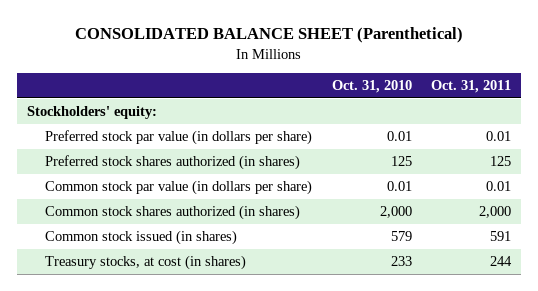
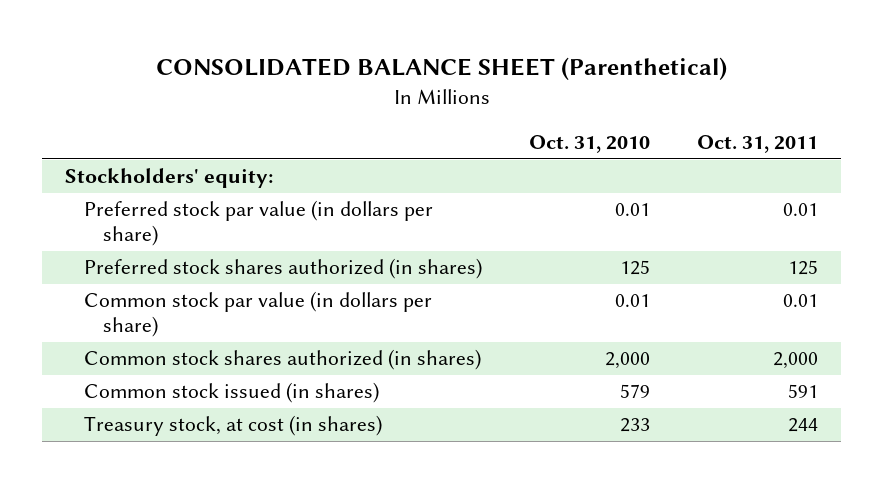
- Treasury stocks, at cost (in shares) | 233 | 244
+ Treasury stock, at cost (in shares) | 233 | 244

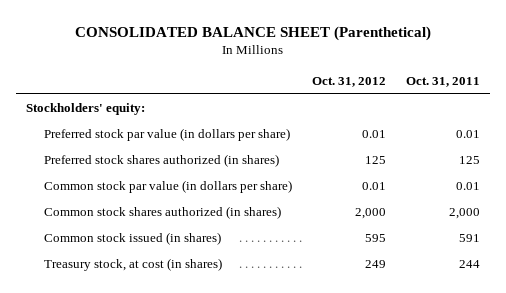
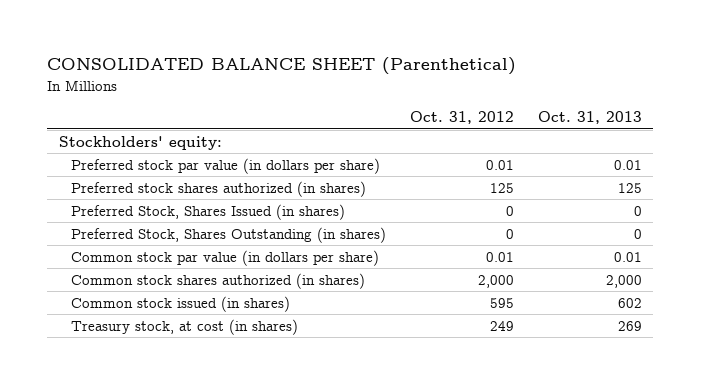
- | Oct. 31, 2012 | Oct. 31, 2011
+ | Oct. 31, 2012 | Oct. 31, 2013
+ Preferred Stock, Shares Issued (in shares) | 0 | 0
+ Preferred Stock, Shares Outstanding (in shares) | 0 | 0

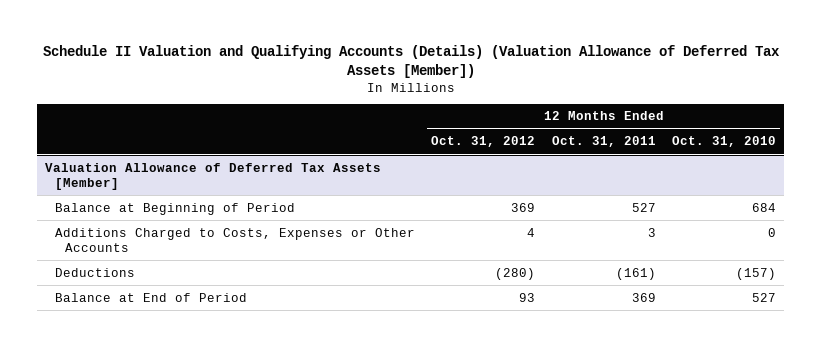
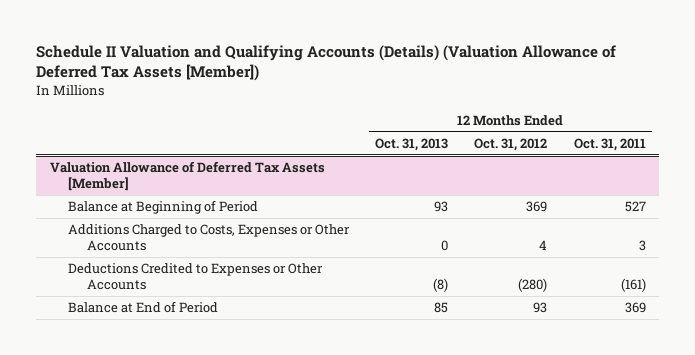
- | 12 Months Ended Oct. 31, 2012 | 12 Months Ended Oct. 31, 2011 | 12 Months Ended Oct. 31, 2010
+ | 12 Months Ended Oct. 31, 2013 | 12 Months Ended Oct. 31, 2012 | 12 Months Ended Oct. 31, 2011
@ Valuation Allowance of Deferred Tax Assets [Member]
- Deductions | (280) | (161) | (157)
+ Deductions Credited to Expenses or Other Accounts | (8) | (280) | (161)

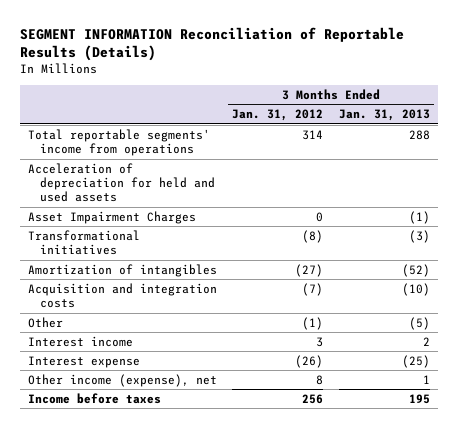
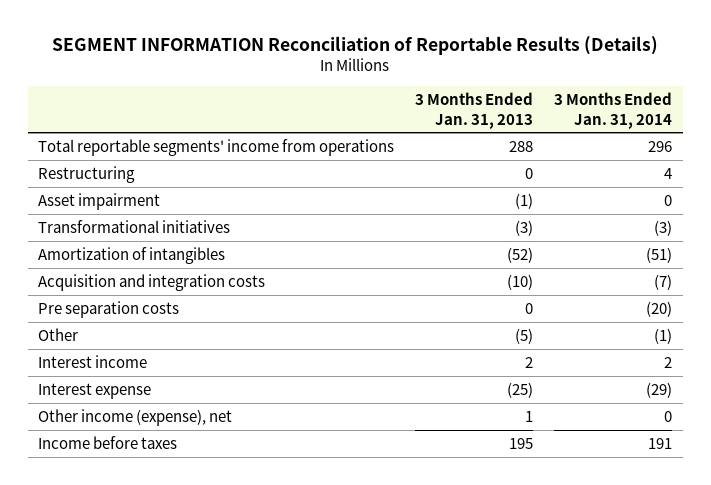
- | 3 Months Ended Jan. 31, 2012 | 3 Months Ended Jan. 31, 2013
+ | 3 Months Ended Jan. 31, 2013 | 3 Months Ended Jan. 31, 2014
- Acceleration of depreciation for held and used assets
- Asset Impairment Charges | 0 | (1)
+ Restructuring | 0 | 4
+ Asset impairment | (1) | 0
+ Pre separation costs | 0 | (20)

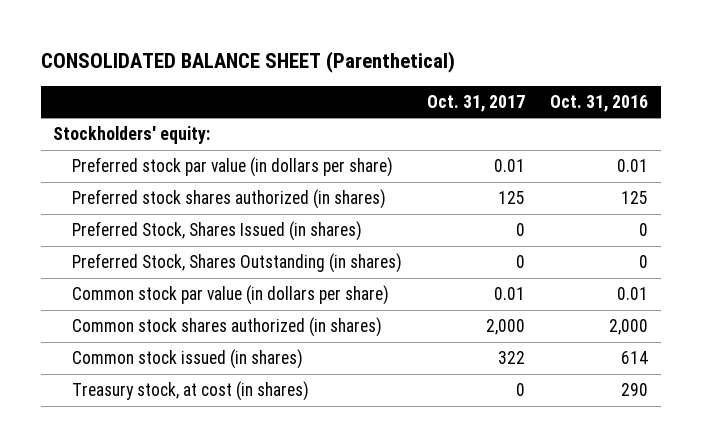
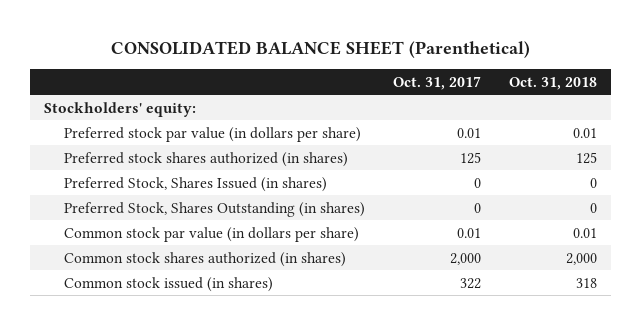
- | Oct. 31, 2017 | Oct. 31, 2016
+ | Oct. 31, 2017 | Oct. 31, 2018
- Treasury stock, at cost (in shares) | 0 | 290

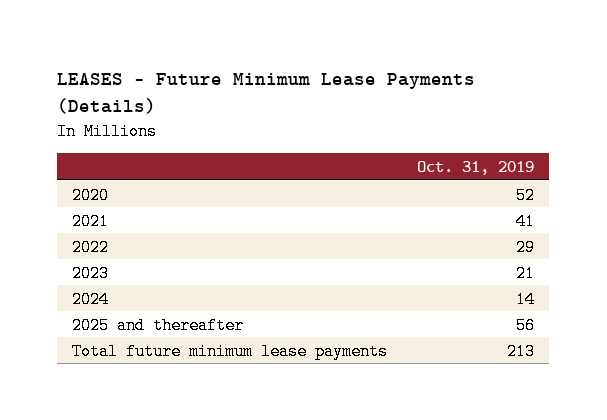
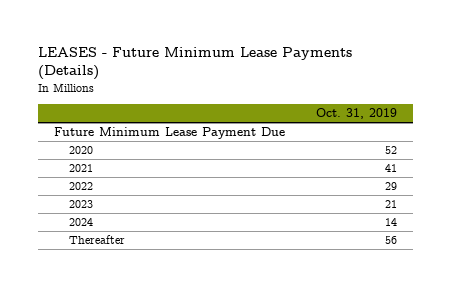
+ Future Minimum Lease Payment Due
- 2025 and thereafter | 56
- Total future minimum lease payments | 213
+ Thereafter | 56

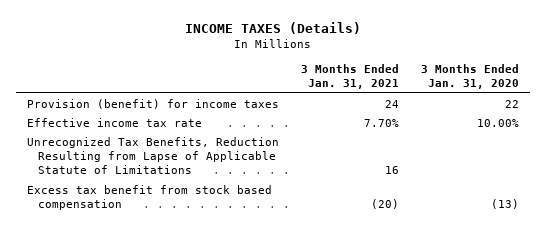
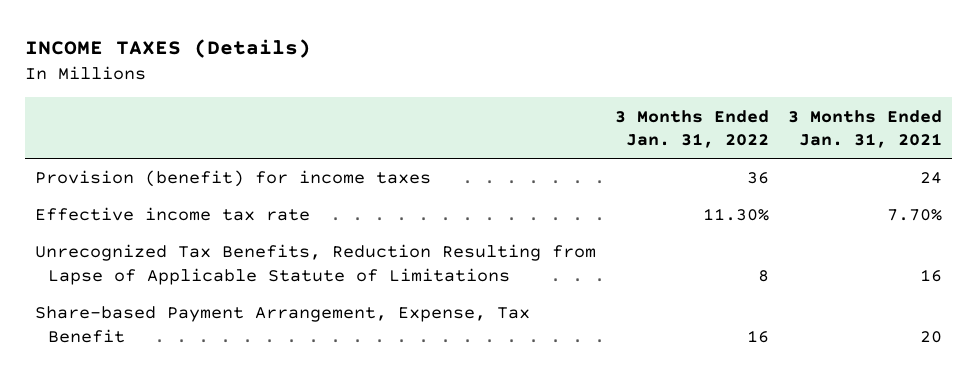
- | 3 Months Ended Jan. 31, 2021 | 3 Months Ended Jan. 31, 2020
+ | 3 Months Ended Jan. 31, 2022 | 3 Months Ended Jan. 31, 2021
- Excess tax benefit from stock based compensation | (20) | (13)
+ Share-based Payment Arrangement, Expense, Tax Benefit | 16 | 20

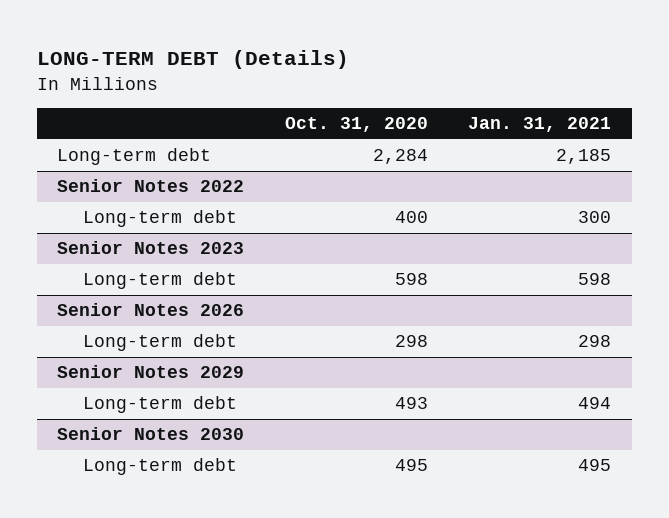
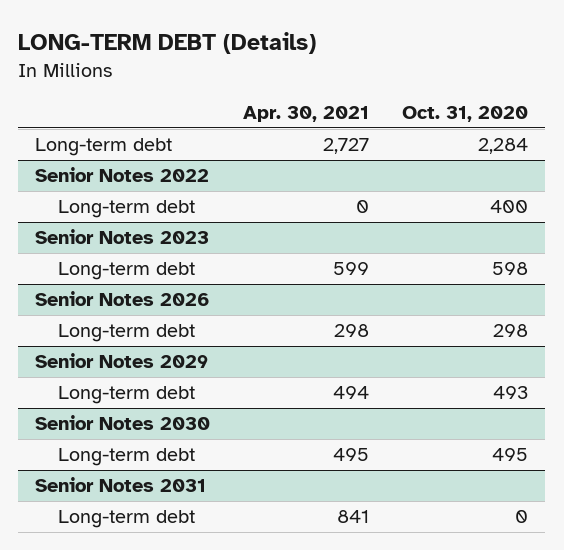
- | Oct. 31, 2020 | Jan. 31, 2021
+ | Apr. 30, 2021 | Oct. 31, 2020
+ Senior Notes 2031
+ Long-term debt | 841 | 0

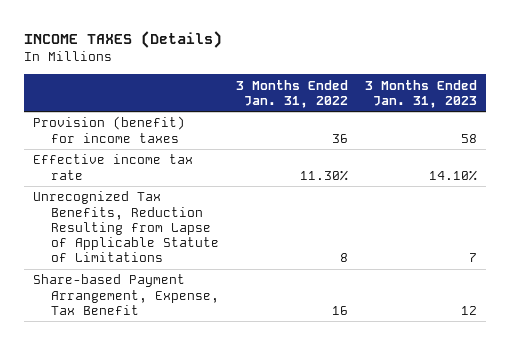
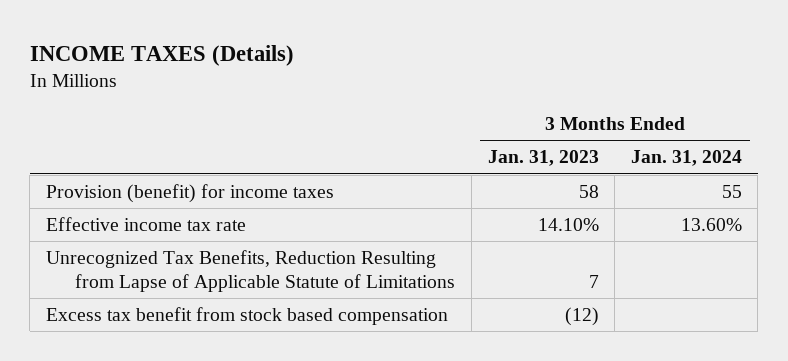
- | 3 Months Ended Jan. 31, 2022 | 3 Months Ended Jan. 31, 2023
+ | 3 Months Ended Jan. 31, 2023 | 3 Months Ended Jan. 31, 2024
- Share-based Payment Arrangement, Expense, Tax Benefit | 16 | 12
+ Excess tax benefit from stock based compensation | (12) |

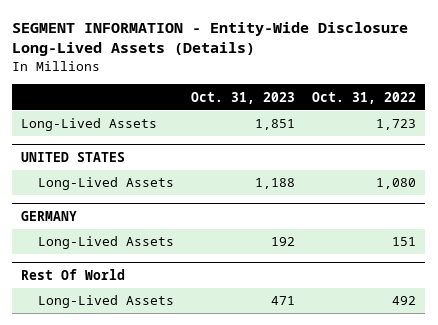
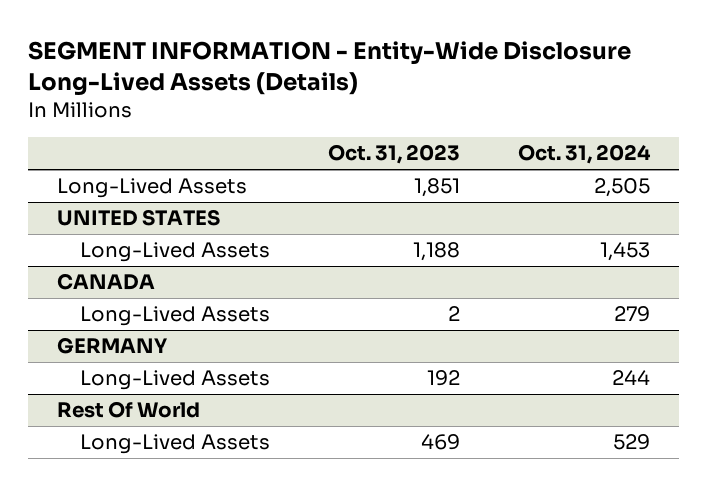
- | Oct. 31, 2023 | Oct. 31, 2022
+ | Oct. 31, 2023 | Oct. 31, 2024
+ CANADA
+ Long-Lived Assets | 2 | 279
@ Rest Of World
- Long-Lived Assets | 471 | 492
+ Long-Lived Assets | 469 | 529

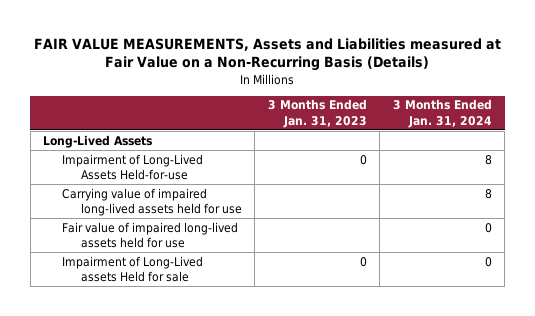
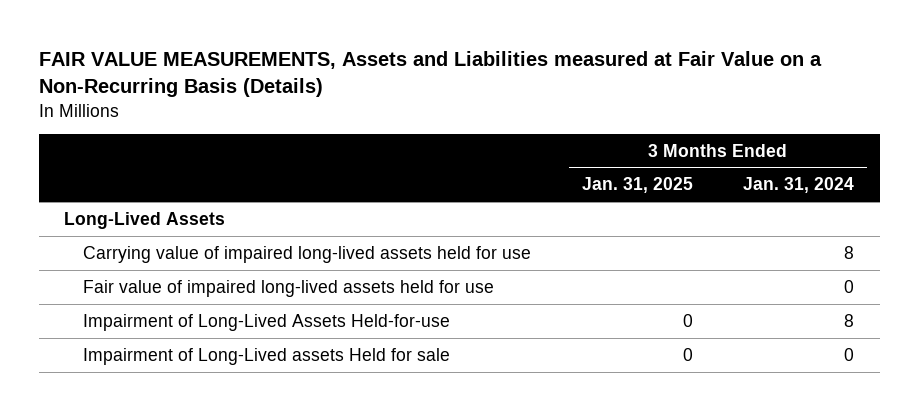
- | 3 Months Ended Jan. 31, 2023 | 3 Months Ended Jan. 31, 2024
+ | 3 Months Ended Jan. 31, 2025 | 3 Months Ended Jan. 31, 2024
moved down: Impairment of Long-Lived Assets Held-for-use | 0 | 8

